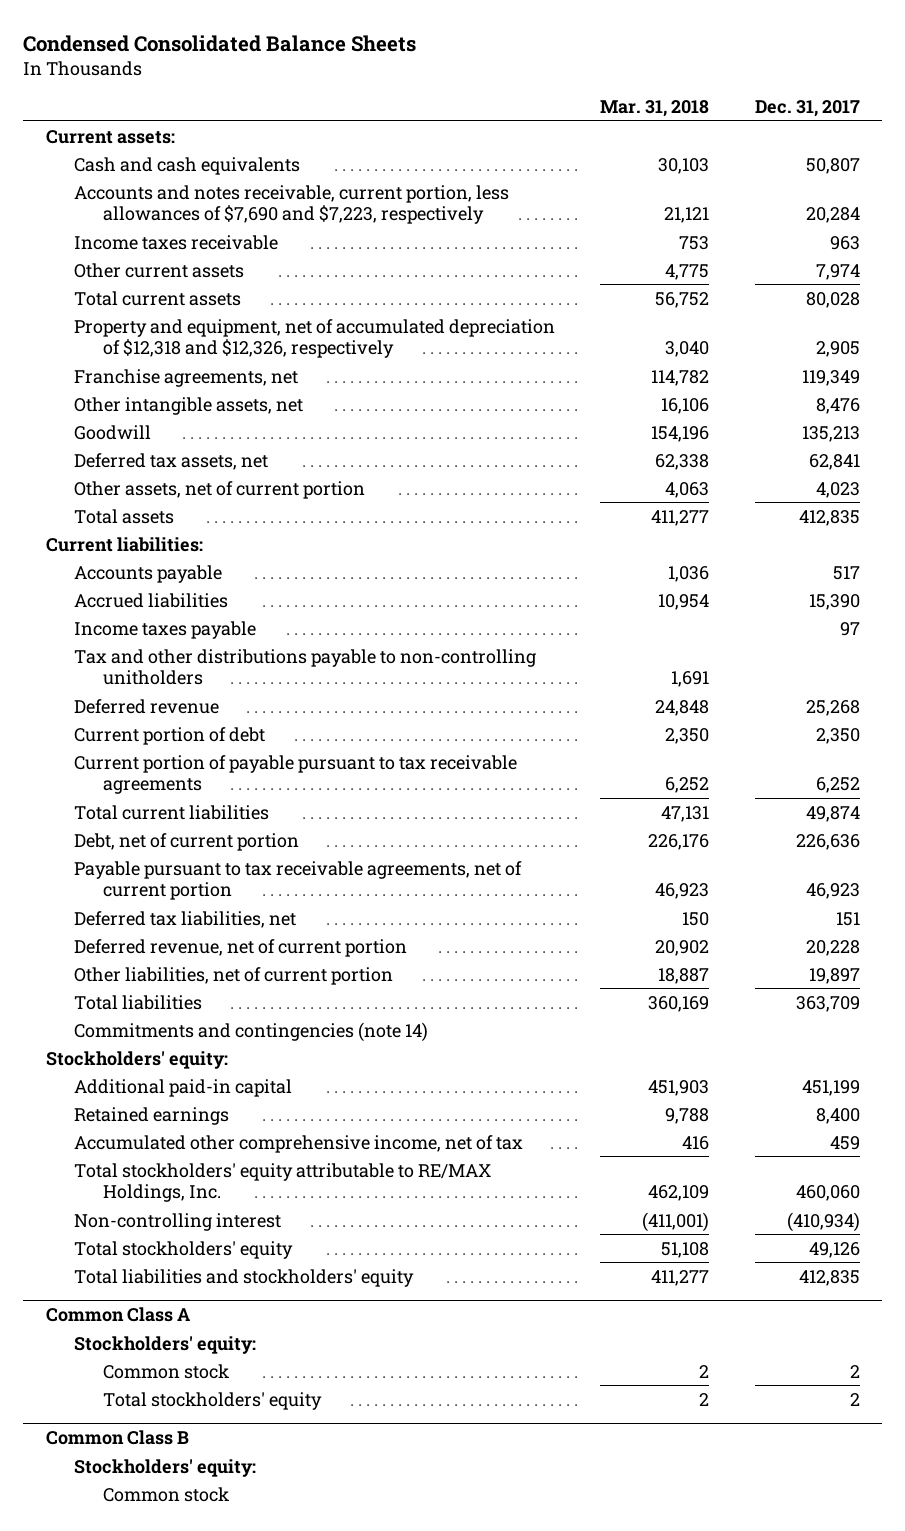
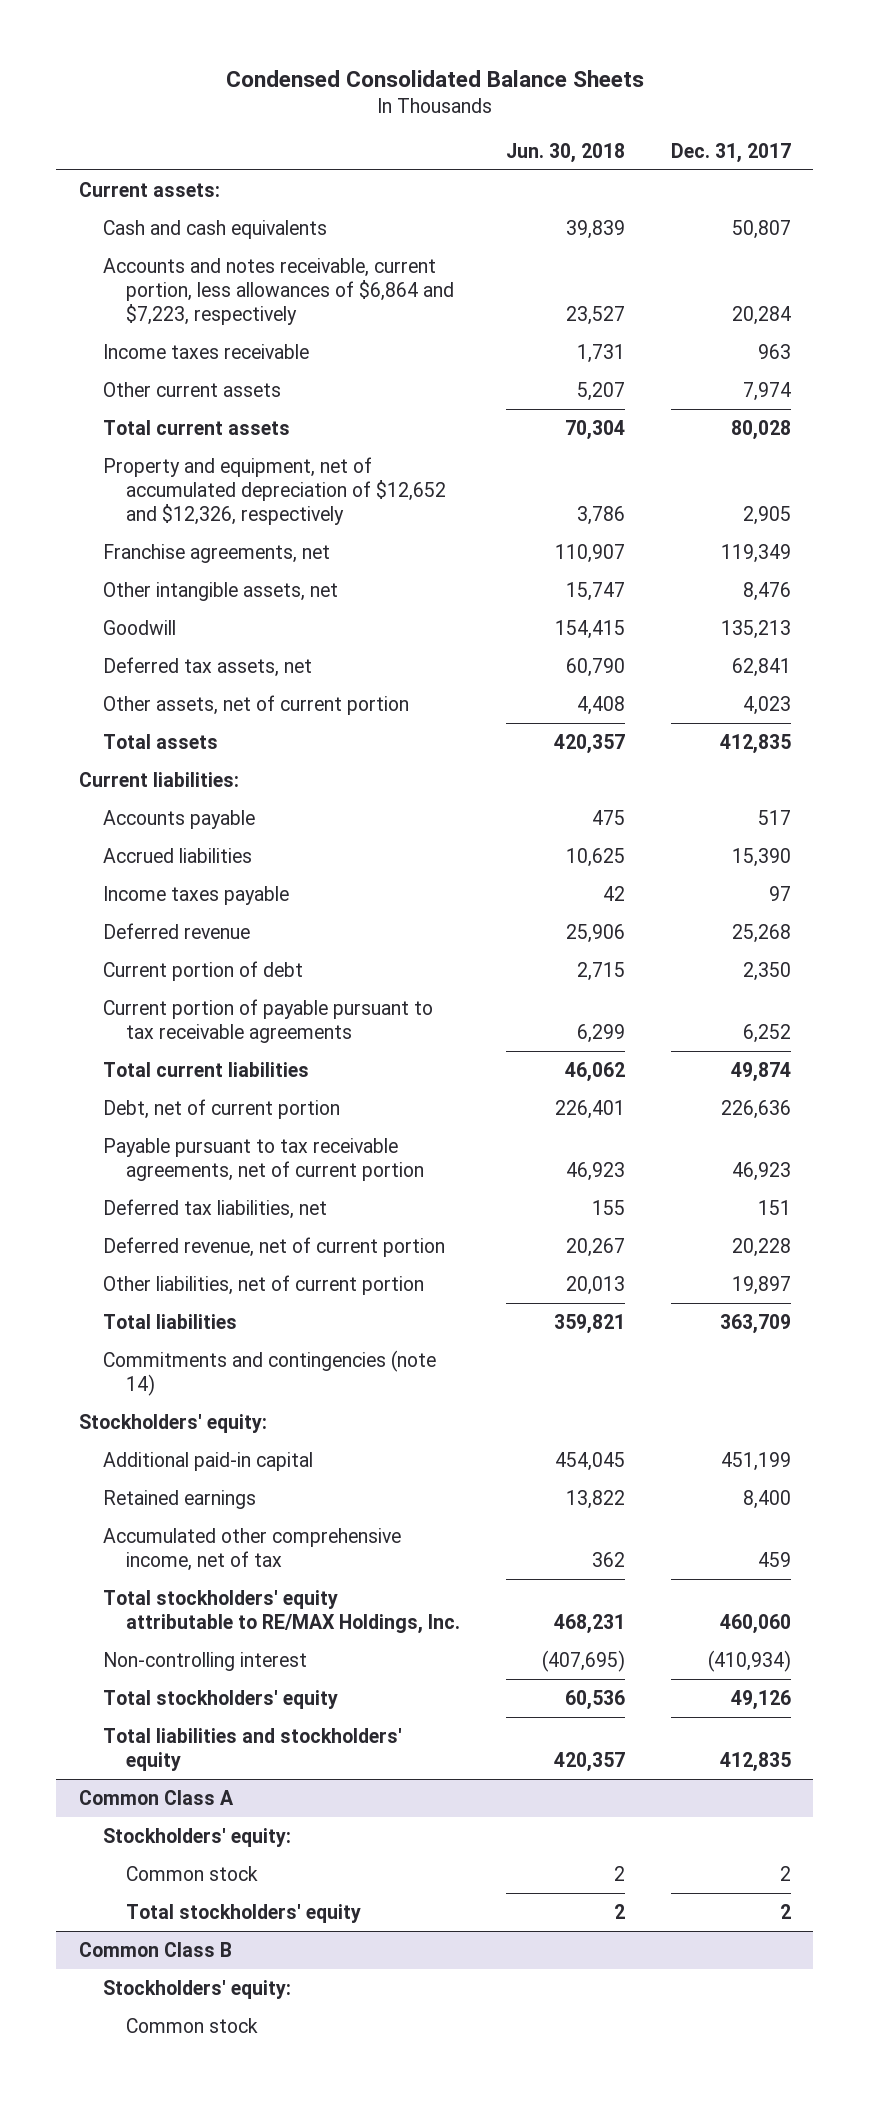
- | Mar. 31, 2018 | Dec. 31, 2017
+ | Jun. 30, 2018 | Dec. 31, 2017
- Accounts and notes receivable, current portion, less allowances of $7,690 and $7,223, respectively | 21,121 | 20,284
+ Accounts and notes receivable, current portion, less allowances of $6,864 and $7,223, respectively | 23,527 | 20,284
- Property and equipment, net of accumulated depreciation of $12,318 and $12,326, respectively | 3,040 | 2,905
+ Property and equipment, net of accumulated depreciation of $12,652 and $12,326, respectively | 3,786 | 2,905
- Tax and other distributions payable to non-controlling unitholders | 1,691 |

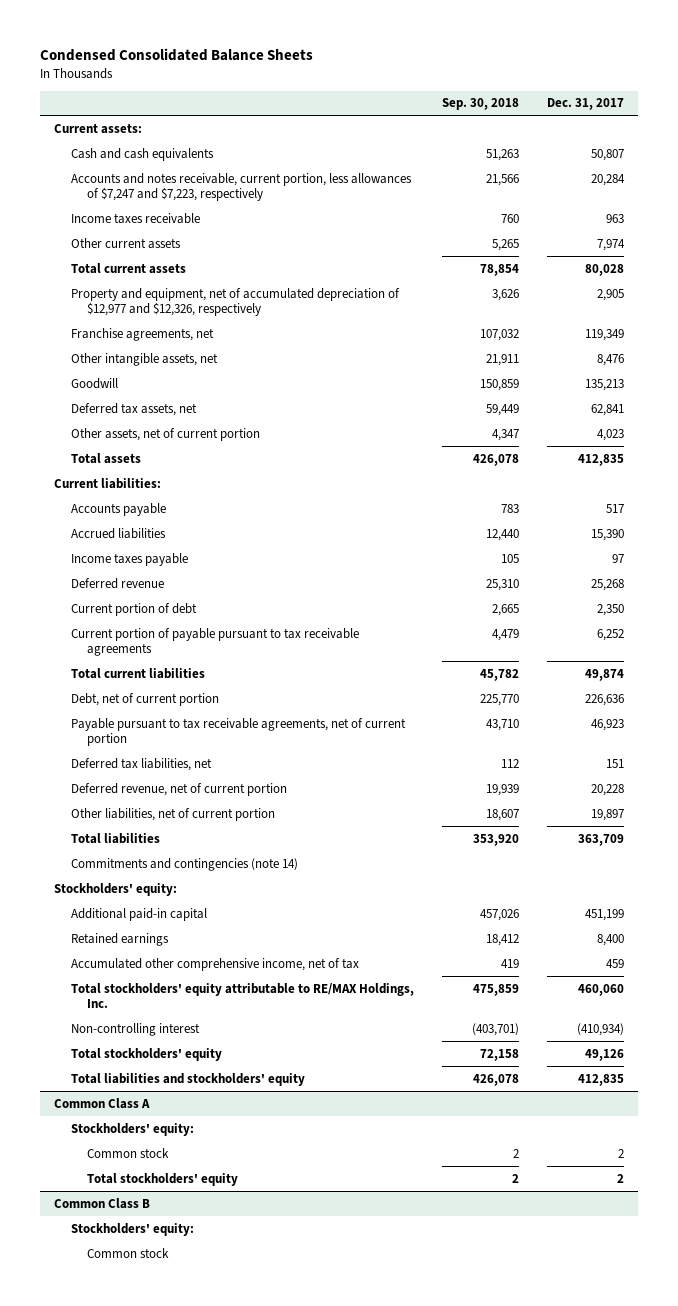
- | Jun. 30, 2018 | Dec. 31, 2017
+ | Sep. 30, 2018 | Dec. 31, 2017
- Accounts and notes receivable, current portion, less allowances of $6,864 and $7,223, respectively | 23,527 | 20,284
+ Accounts and notes receivable, current portion, less allowances of $7,247 and $7,223, respectively | 21,566 | 20,284
- Property and equipment, net of accumulated depreciation of $12,652 and $12,326, respectively | 3,786 | 2,905
+ Property and equipment, net of accumulated depreciation of $12,977 and $12,326, respectively | 3,626 | 2,905

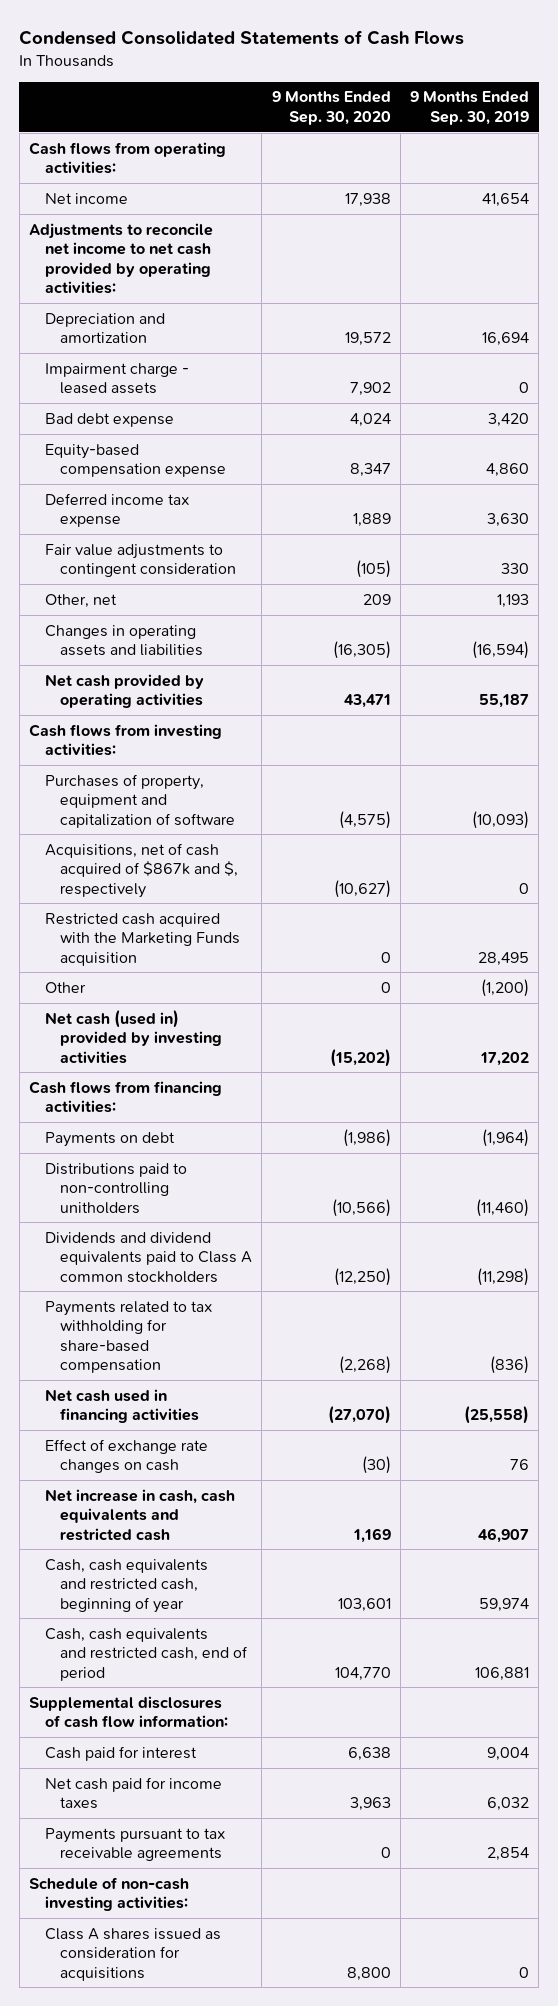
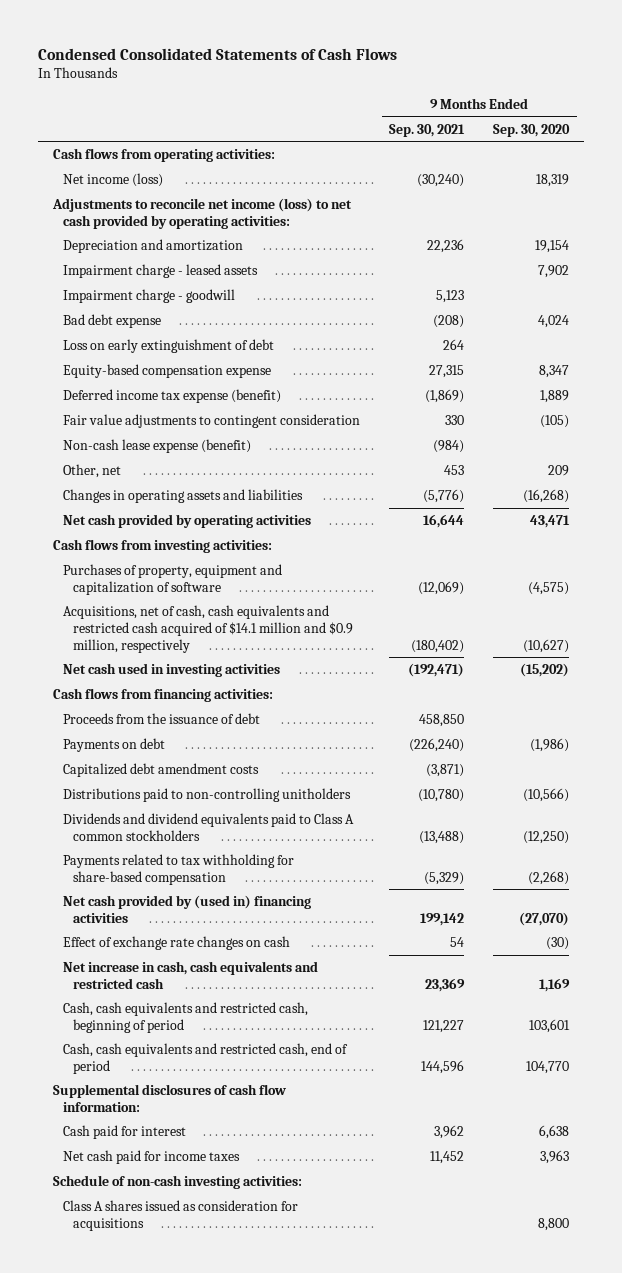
- | 9 Months Ended Sep. 30, 2020 | 9 Months Ended Sep. 30, 2019
+ | 9 Months Ended Sep. 30, 2021 | 9 Months Ended Sep. 30, 2020
- Net income | 17,938 | 41,654
- Adjustments to reconcile net income to net cash provided by operating activities:
- Depreciation and amortization | 19,572 | 16,694
+ Net income (loss) | (30,240) | 18,319
+ Adjustments to reconcile net income (loss) to net cash provided by operating activities:
+ Depreciation and amortization | 22,236 | 19,154
+ Impairment charge - goodwill | 5,123 |
+ Loss on early extinguishment of debt | 264 |
- Deferred income tax expense | 1,889 | 3,630
+ Deferred income tax expense (benefit) | (1,869) | 1,889
+ Non-cash lease expense (benefit) | (984) |
- Changes in operating assets and liabilities | (16,305) | (16,594)
+ Changes in operating assets and liabilities | (5,776) | (16,268)
- Acquisitions, net of cash acquired of $867k and $, respectively | (10,627) | 0
- Restricted cash acquired with the Marketing Funds acquisition | 0 | 28,495
- Other | 0 | (1,200)
- Net cash (used in) provided by investing activities | (15,202) | 17,202
+ Acquisitions, net of cash, cash equivalents and restricted cash acquired of $14.1 million and $0.9 million, respectively | (180,402) | (10,627)
+ Net cash used in investing activities | (192,471) | (15,202)
+ Proceeds from the issuance of debt | 458,850 |
+ Capitalized debt amendment costs | (3,871) |
- Net cash used in financing activities | (27,070) | (25,558)
+ Net cash provided by (used in) financing activities | 199,142 | (27,070)
- Cash, cash equivalents and restricted cash, beginning of year | 103,601 | 59,974
+ Cash, cash equivalents and restricted cash, beginning of period | 121,227 | 103,601
- Payments pursuant to tax receivable agreements | 0 | 2,854

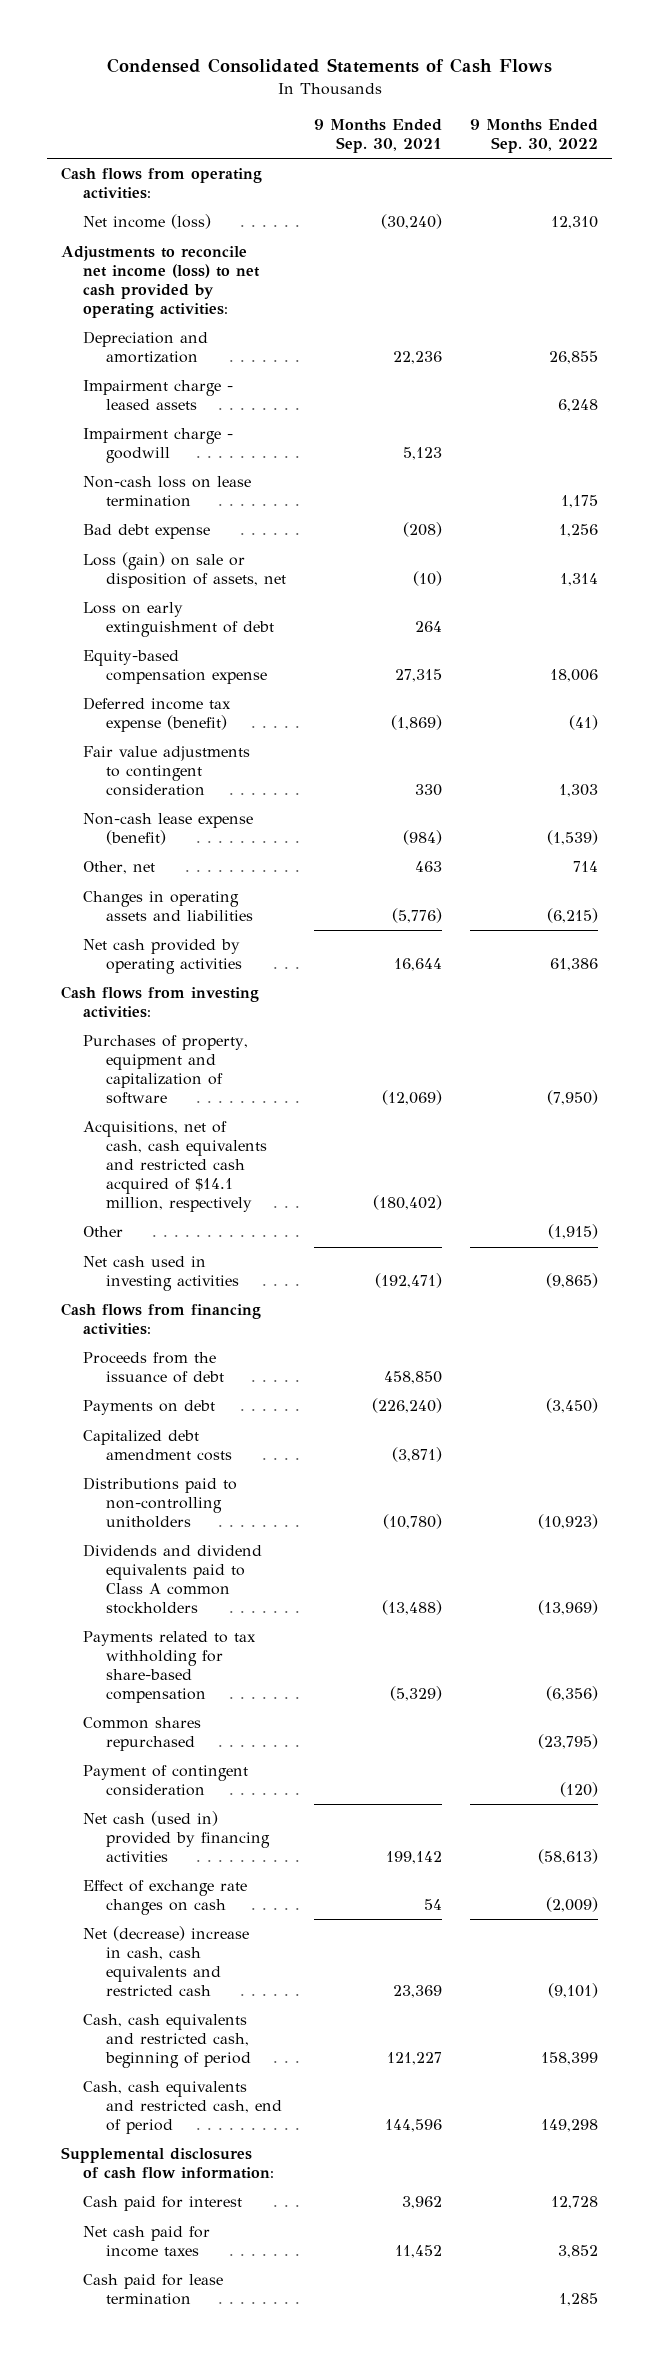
- | 9 Months Ended Sep. 30, 2021 | 9 Months Ended Sep. 30, 2020
+ | 9 Months Ended Sep. 30, 2021 | 9 Months Ended Sep. 30, 2022
+ Non-cash loss on lease termination | | 1,175
+ Loss (gain) on sale or disposition of assets, net | (10) | 1,314
- Other, net | 453 | 209
+ Other, net | 463 | 714
- Acquisitions, net of cash, cash equivalents and restricted cash acquired of $14.1 million and $0.9 million, respectively | (180,402) | (10,627)
+ Acquisitions, net of cash, cash equivalents and restricted cash acquired of $14.1 million, respectively | (180,402) |
+ Other | | (1,915)
- Net cash provided by (used in) financing activities | 199,142 | (27,070)
+ Common shares repurchased | | (23,795)
+ Payment of contingent consideration | | (120)
+ Net cash (used in) provided by financing activities | 199,142 | (58,613)
- Net increase in cash, cash equivalents and restricted cash | 23,369 | 1,169
+ Net (decrease) increase in cash, cash equivalents and restricted cash | 23,369 | (9,101)
- Schedule of non-cash investing activities:
- Class A shares issued as consideration for acquisitions | | 8,800
+ Cash paid for lease termination | | 1,285

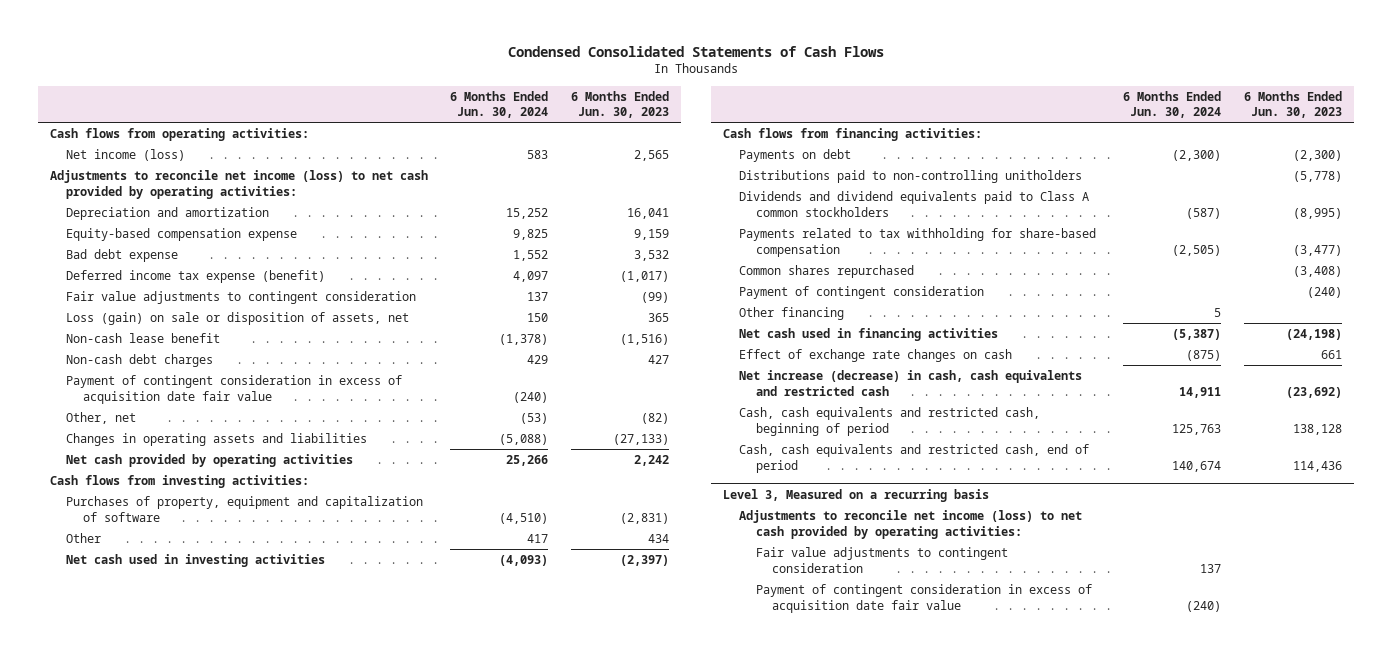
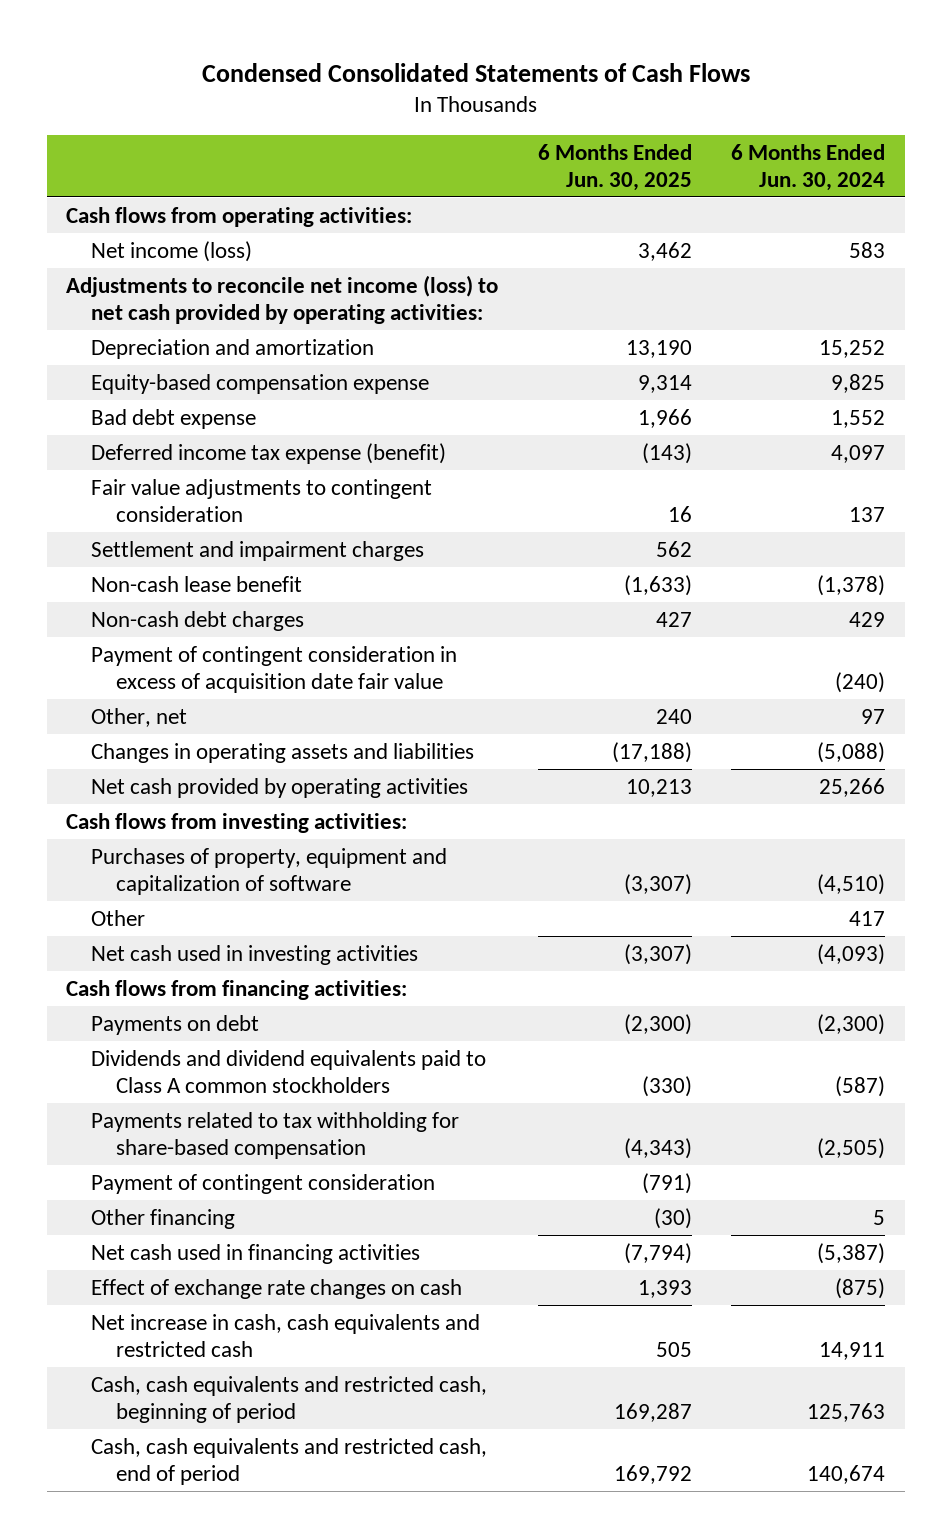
- | 6 Months Ended Jun. 30, 2024 | 6 Months Ended Jun. 30, 2023
+ | 6 Months Ended Jun. 30, 2025 | 6 Months Ended Jun. 30, 2024
- Loss (gain) on sale or disposition of assets, net | 150 | 365
+ Settlement and impairment charges | 562 |
- Other, net | (53) | (82)
+ Other, net | 240 | 97
- Distributions paid to non-controlling unitholders | | (5,778)
- Common shares repurchased | | (3,408)
- Net increase (decrease) in cash, cash equivalents and restricted cash | 14,911 | (23,692)
+ Net increase in cash, cash equivalents and restricted cash | 505 | 14,911
- Level 3, Measured on a recurring basis
- Adjustments to reconcile net income (loss) to net cash provided by operating activities:
- Fair value adjustments to contingent consideration | 137 |
- Payment of contingent consideration in excess of acquisition date fair value | (240) |

